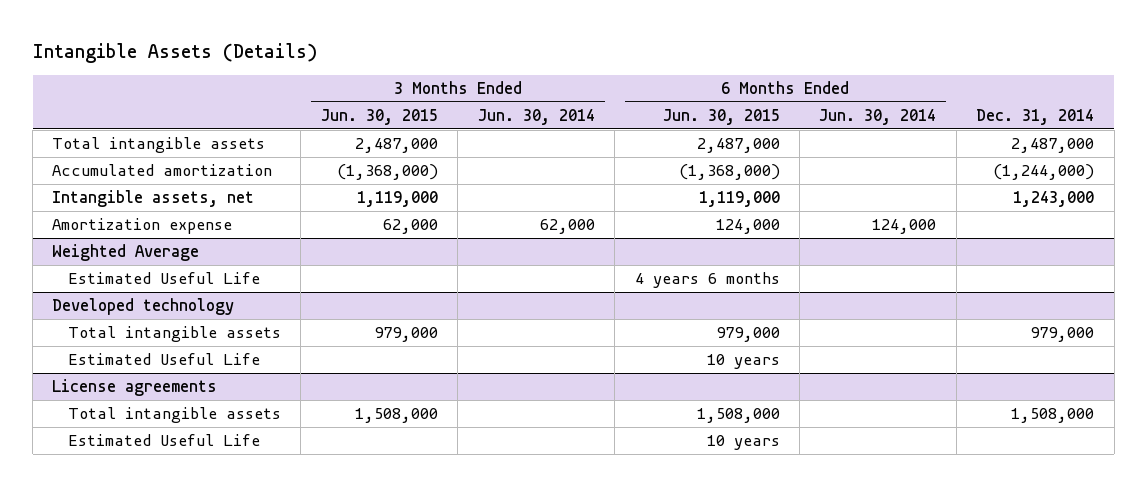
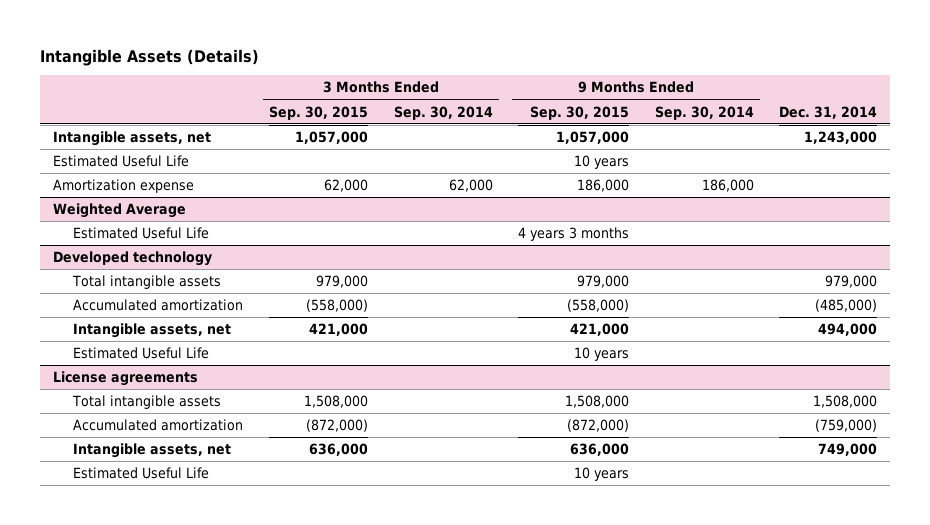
- | 3 Months Ended Jun. 30, 2015 | 3 Months Ended Jun. 30, 2014 | 6 Months Ended Jun. 30, 2015 | 6 Months Ended Jun. 30, 2014 | Dec. 31, 2014
+ | 3 Months Ended Sep. 30, 2015 | 3 Months Ended Sep. 30, 2014 | 9 Months Ended Sep. 30, 2015 | 9 Months Ended Sep. 30, 2014 | Dec. 31, 2014
- Total intangible assets | 2,487,000 | | 2,487,000 | | 2,487,000
- Accumulated amortization | (1,368,000) | | (1,368,000) | | (1,244,000)
+ Estimated Useful Life | | | 10 years | |
@ Developed technology
+ Accumulated amortization | (558,000) | | (558,000) | | (485,000)
+ Intangible assets, net | 421,000 | | 421,000 | | 494,000
@ License agreements
+ Accumulated amortization | (872,000) | | (872,000) | | (759,000)
+ Intangible assets, net | 636,000 | | 636,000 | | 749,000

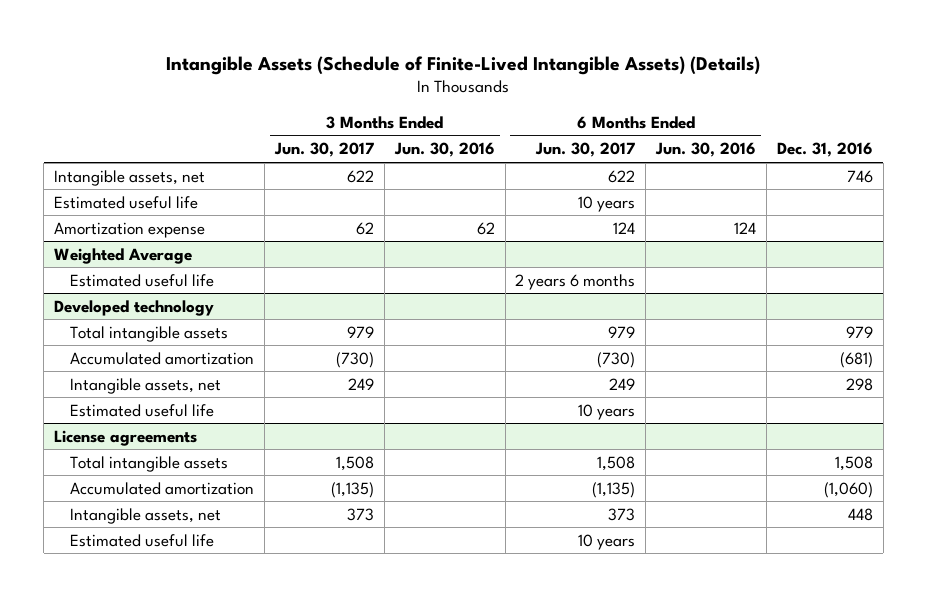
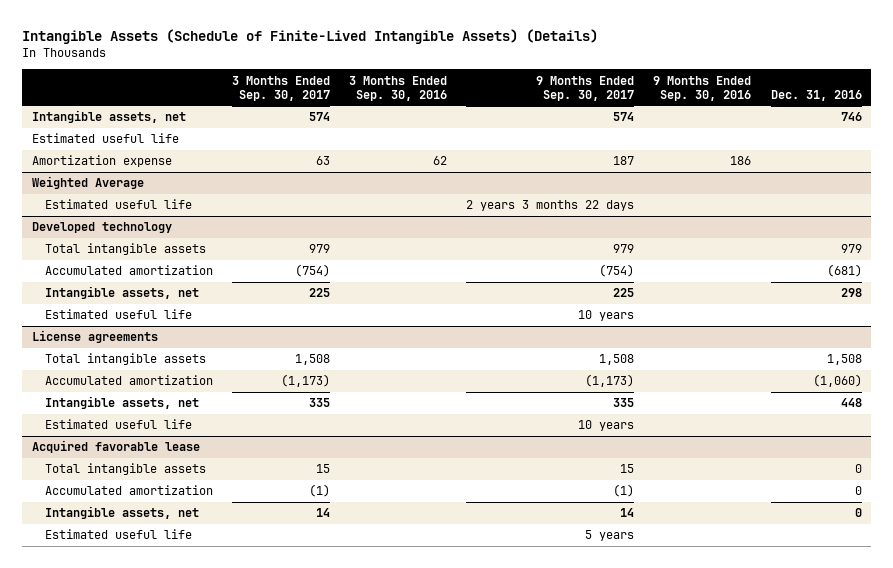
- | 3 Months Ended Jun. 30, 2017 | 3 Months Ended Jun. 30, 2016 | 6 Months Ended Jun. 30, 2017 | 6 Months Ended Jun. 30, 2016 | Dec. 31, 2016
+ | 3 Months Ended Sep. 30, 2017 | 3 Months Ended Sep. 30, 2016 | 9 Months Ended Sep. 30, 2017 | 9 Months Ended Sep. 30, 2016 | Dec. 31, 2016
+ Acquired favorable lease
+ Total intangible assets | 15 | | 15 | | 0
+ Accumulated amortization | (1) | | (1) | | 0
+ Intangible assets, net | 14 | | 14 | | 0
+ Estimated useful life | | | 5 years | |

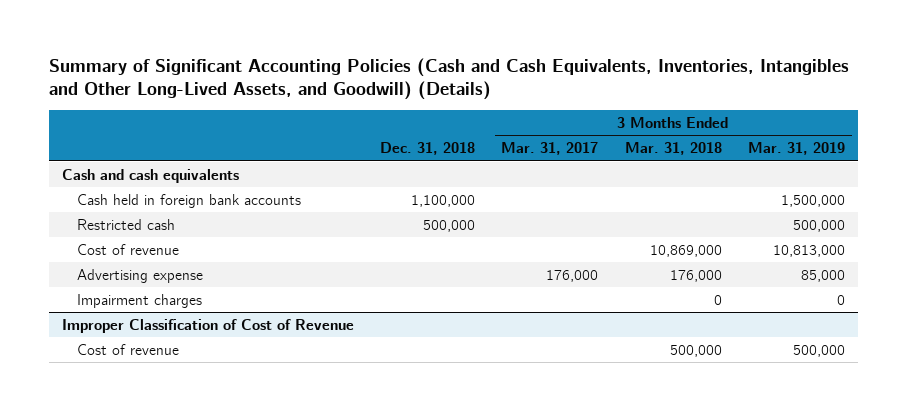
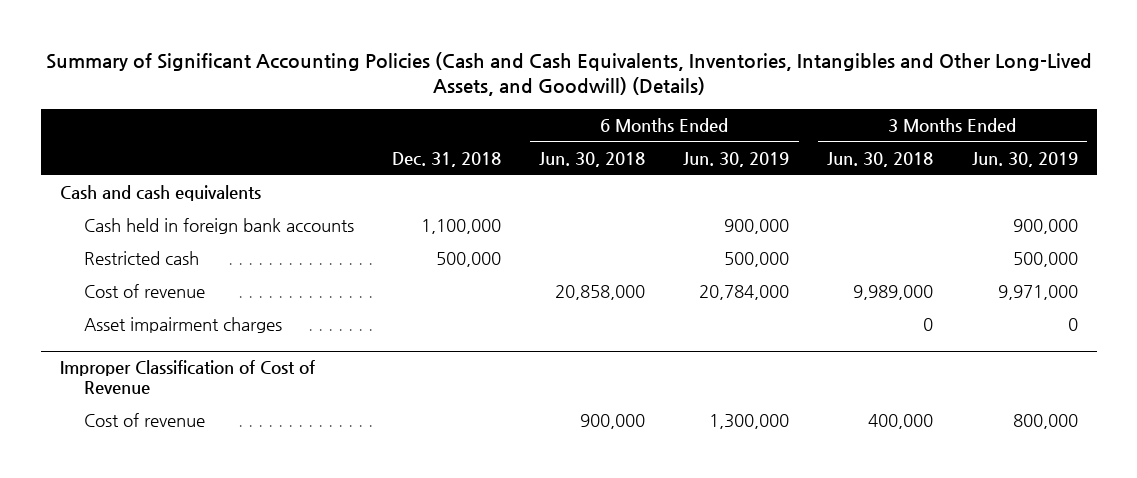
- | Dec. 31, 2018 | 3 Months Ended Mar. 31, 2017 | 3 Months Ended Mar. 31, 2018 | 3 Months Ended Mar. 31, 2019
+ | Dec. 31, 2018 | 6 Months Ended Jun. 30, 2018 | 6 Months Ended Jun. 30, 2019 | 3 Months Ended Jun. 30, 2018 | 3 Months Ended Jun. 30, 2019
- Advertising expense | | 176,000 | 176,000 | 85,000
- Impairment charges | | | 0 | 0
+ Asset impairment charges | | | | 0 | 0

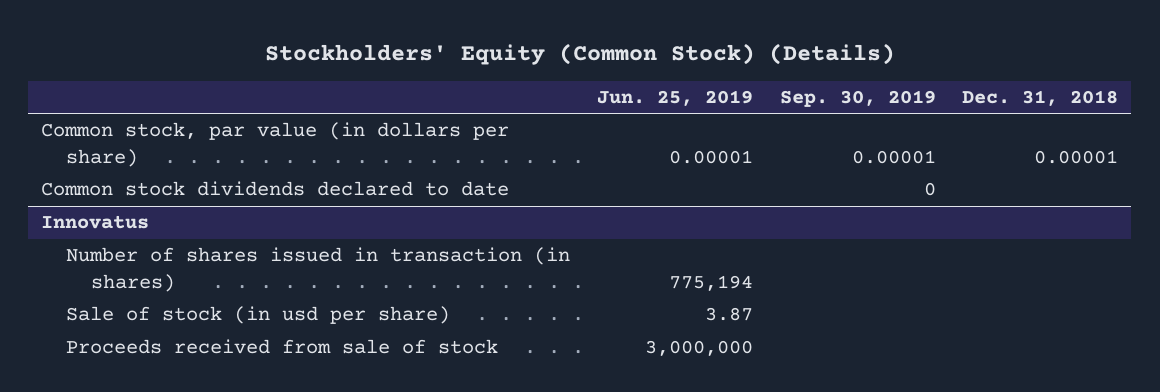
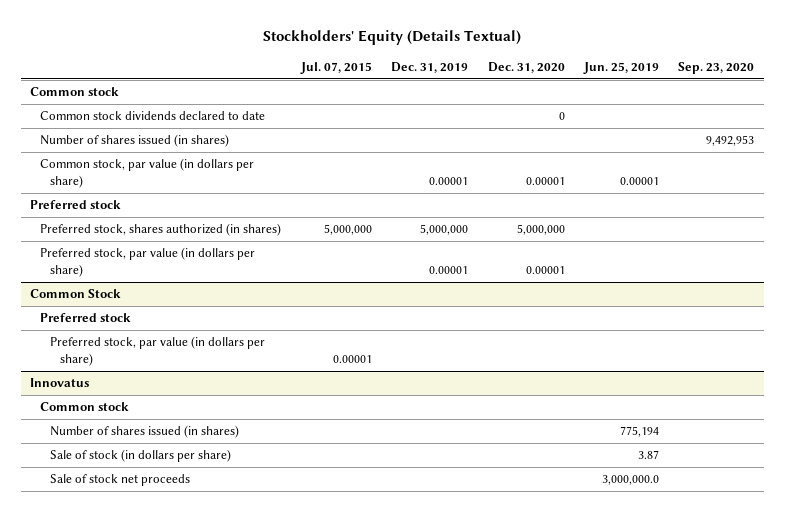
- Stockholders' Equity (Common Stock) (Details)
+ Stockholders' Equity (Details Textual)
- | Jun. 25, 2019 | Sep. 30, 2019 | Dec. 31, 2018
+ | Jul. 07, 2015 | Dec. 31, 2019 | Dec. 31, 2020 | Jun. 25, 2019 | Sep. 23, 2020
+ Common stock
+ Number of shares issued (in shares) | | | | | 9,492,953
moved down: Common stock, par value (in dollars per share) | | 0.00001 | 0.00001 | 0.00001 |
+ Preferred stock
+ Preferred stock, shares authorized (in shares) | 5,000,000 | 5,000,000 | 5,000,000 | |
+ Preferred stock, par value (in dollars per share) | | 0.00001 | 0.00001 | |
+ Common Stock
+ Preferred stock
+ Preferred stock, par value (in dollars per share) | 0.00001 | | | |
@ Innovatus
- Number of shares issued in transaction (in shares) | 775,194 | |
- Sale of stock (in usd per share) | 3.87 | |
- Proceeds received from sale of stock | 3,000,000 | |
+ Common stock
+ Number of shares issued (in shares) | | | | 775,194 |
+ Sale of stock (in dollars per share) | | | | 3.87 |
+ Sale of stock net proceeds | | | | 3,000,000.0 |

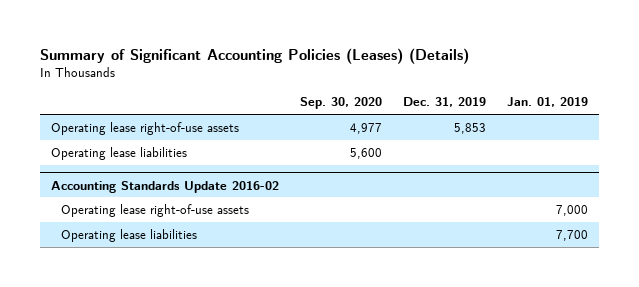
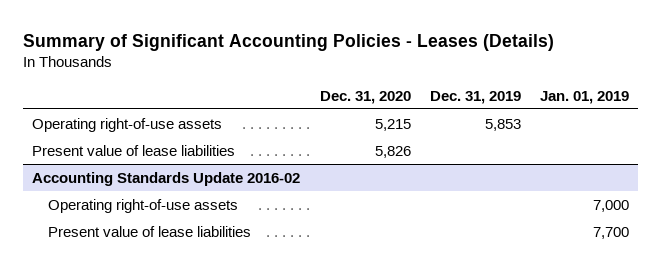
- Summary of Significant Accounting Policies (Leases) (Details)
+ Summary of Significant Accounting Policies - Leases (Details)
- | Sep. 30, 2020 | Dec. 31, 2019 | Jan. 01, 2019
+ | Dec. 31, 2020 | Dec. 31, 2019 | Jan. 01, 2019
- Operating lease right-of-use assets | 4,977 | 5,853 |
- Operating lease liabilities | 5,600 | |
+ Operating right-of-use assets | 5,215 | 5,853 |
+ Present value of lease liabilities | 5,826 | |
@ Accounting Standards Update 2016-02
- Operating lease right-of-use assets | | | 7,000
- Operating lease liabilities | | | 7,700
+ Operating right-of-use assets | | | 7,000
+ Present value of lease liabilities | | | 7,700

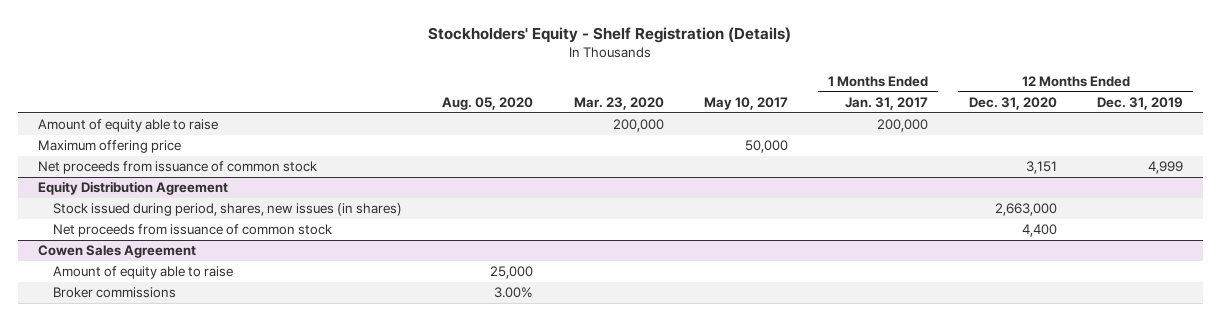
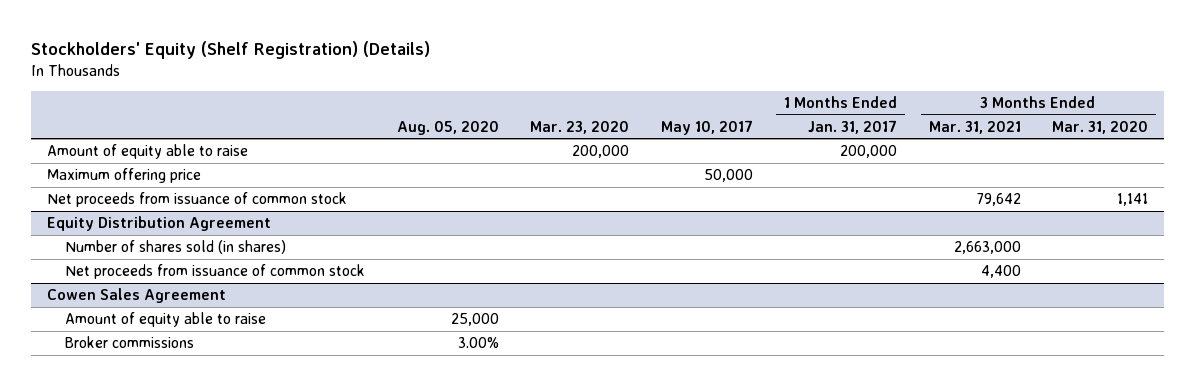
- Stockholders' Equity - Shelf Registration (Details)
+ Stockholders' Equity (Shelf Registration) (Details)
- | Aug. 05, 2020 | Mar. 23, 2020 | May 10, 2017 | 1 Months Ended Jan. 31, 2017 | 12 Months Ended Dec. 31, 2020 | 12 Months Ended Dec. 31, 2019
+ | Aug. 05, 2020 | Mar. 23, 2020 | May 10, 2017 | 1 Months Ended Jan. 31, 2017 | 3 Months Ended Mar. 31, 2021 | 3 Months Ended Mar. 31, 2020
@ Equity Distribution Agreement
- Stock issued during period, shares, new issues (in shares) | | | | | 2,663,000 |
+ Number of shares sold (in shares) | | | | | 2,663,000 |

